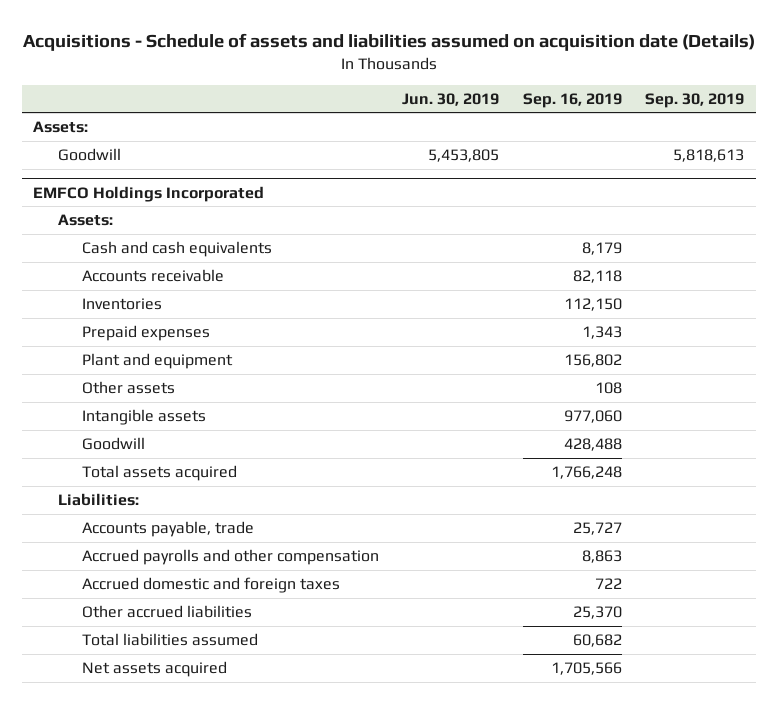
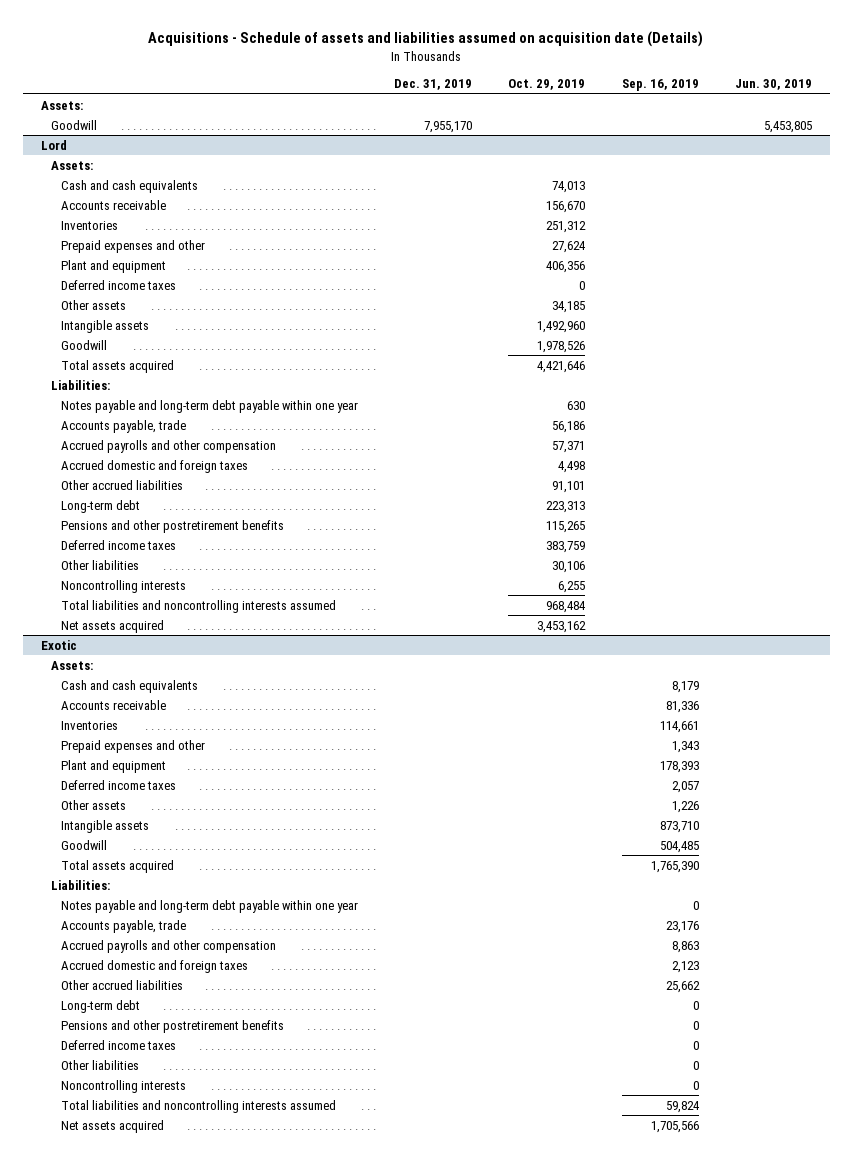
- | Jun. 30, 2019 | Sep. 16, 2019 | Sep. 30, 2019
+ | Dec. 31, 2019 | Oct. 29, 2019 | Sep. 16, 2019 | Jun. 30, 2019
- EMFCO Holdings Incorporated
+ Lord
+ Assets:
+ Cash and cash equivalents | | 74,013 | |
+ Accounts receivable | | 156,670 | |
+ Inventories | | 251,312 | |
+ Prepaid expenses and other | | 27,624 | |
+ Plant and equipment | | 406,356 | |
+ Deferred income taxes | | 0 | |
+ Other assets | | 34,185 | |
+ Intangible assets | | 1,492,960 | |
+ Goodwill | | 1,978,526 | |
+ Total assets acquired | | 4,421,646 | |
+ Liabilities:
+ Notes payable and long-term debt payable within one year | | 630 | |
+ Accounts payable, trade | | 56,186 | |
+ Accrued payrolls and other compensation | | 57,371 | |
+ Accrued domestic and foreign taxes | | 4,498 | |
+ Other accrued liabilities | | 91,101 | |
+ Long-term debt | | 223,313 | |
+ Pensions and other postretirement benefits | | 115,265 | |
+ Deferred income taxes | | 383,759 | |
+ Other liabilities | | 30,106 | |
+ Noncontrolling interests | | 6,255 | |
+ Total liabilities and noncontrolling interests assumed | | 968,484 | |
+ Net assets acquired | | 3,453,162 | |
+ Exotic
- Accounts receivable | | 82,118 |
- Inventories | | 112,150 |
- Prepaid expenses | | 1,343 |
- Plant and equipment | | 156,802 |
- Other assets | | 108 |
- Intangible assets | | 977,060 |
- Goodwill | | 428,488 |
- Total assets acquired | | 1,766,248 |
+ Accounts receivable | | | 81,336 |
+ Inventories | | | 114,661 |
+ Prepaid expenses and other | | | 1,343 |
+ Plant and equipment | | | 178,393 |
+ Deferred income taxes | | | 2,057 |
+ Other assets | | | 1,226 |
+ Intangible assets | | | 873,710 |
+ Goodwill | | | 504,485 |
+ Total assets acquired | | | 1,765,390 |
- Accounts payable, trade | | 25,727 |
+ Notes payable and long-term debt payable within one year | | | 0 |
+ Accounts payable, trade | | | 23,176 |
- Accrued domestic and foreign taxes | | 722 |
- Other accrued liabilities | | 25,370 |
- Total liabilities assumed | | 60,682 |
+ Accrued domestic and foreign taxes | | | 2,123 |
+ Other accrued liabilities | | | 25,662 |
+ Long-term debt | | | 0 |
+ Pensions and other postretirement benefits | | | 0 |
+ Deferred income taxes | | | 0 |
+ Other liabilities | | | 0 |
+ Noncontrolling interests | | | 0 |
+ Total liabilities and noncontrolling interests assumed | | | 59,824 |

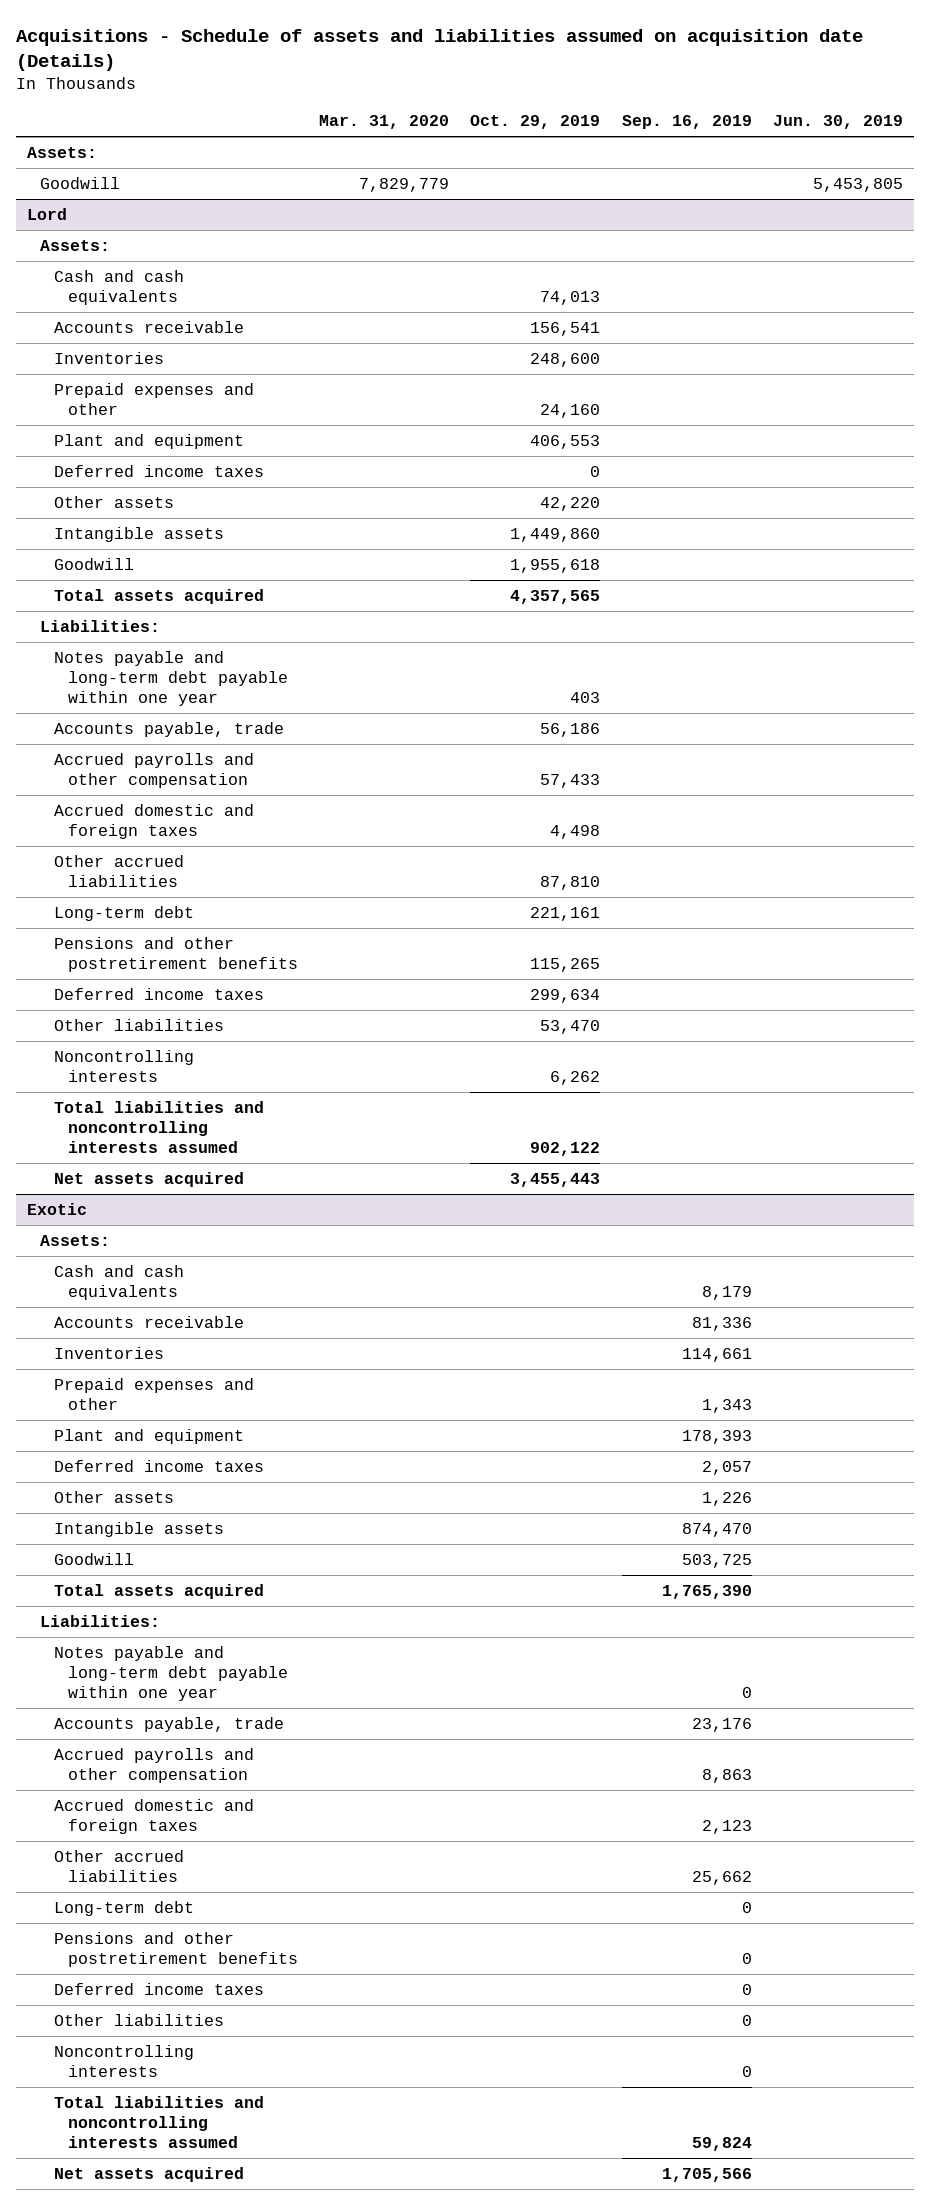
- | Dec. 31, 2019 | Oct. 29, 2019 | Sep. 16, 2019 | Jun. 30, 2019
+ | Mar. 31, 2020 | Oct. 29, 2019 | Sep. 16, 2019 | Jun. 30, 2019
@ Lord
- Accounts receivable | | 156,670 | |
- Inventories | | 251,312 | |
- Prepaid expenses and other | | 27,624 | |
- Plant and equipment | | 406,356 | |
+ Accounts receivable | | 156,541 | |
+ Inventories | | 248,600 | |
+ Prepaid expenses and other | | 24,160 | |
+ Plant and equipment | | 406,553 | |
- Other assets | | 34,185 | |
- Intangible assets | | 1,492,960 | |
- Goodwill | | 1,978,526 | |
- Total assets acquired | | 4,421,646 | |
+ Other assets | | 42,220 | |
+ Intangible assets | | 1,449,860 | |
+ Goodwill | | 1,955,618 | |
+ Total assets acquired | | 4,357,565 | |
- Notes payable and long-term debt payable within one year | | 630 | |
+ Notes payable and long-term debt payable within one year | | 403 | |
- Accrued payrolls and other compensation | | 57,371 | |
+ Accrued payrolls and other compensation | | 57,433 | |
- Other accrued liabilities | | 91,101 | |
- Long-term debt | | 223,313 | |
+ Other accrued liabilities | | 87,810 | |
+ Long-term debt | | 221,161 | |
- Deferred income taxes | | 383,759 | |
- Other liabilities | | 30,106 | |
- Noncontrolling interests | | 6,255 | |
- Total liabilities and noncontrolling interests assumed | | 968,484 | |
- Net assets acquired | | 3,453,162 | |
+ Deferred income taxes | | 299,634 | |
+ Other liabilities | | 53,470 | |
+ Noncontrolling interests | | 6,262 | |
+ Total liabilities and noncontrolling interests assumed | | 902,122 | |
+ Net assets acquired | | 3,455,443 | |
@ Exotic
- Intangible assets | | | 873,710 |
- Goodwill | | | 504,485 |
+ Intangible assets | | | 874,470 |
+ Goodwill | | | 503,725 |

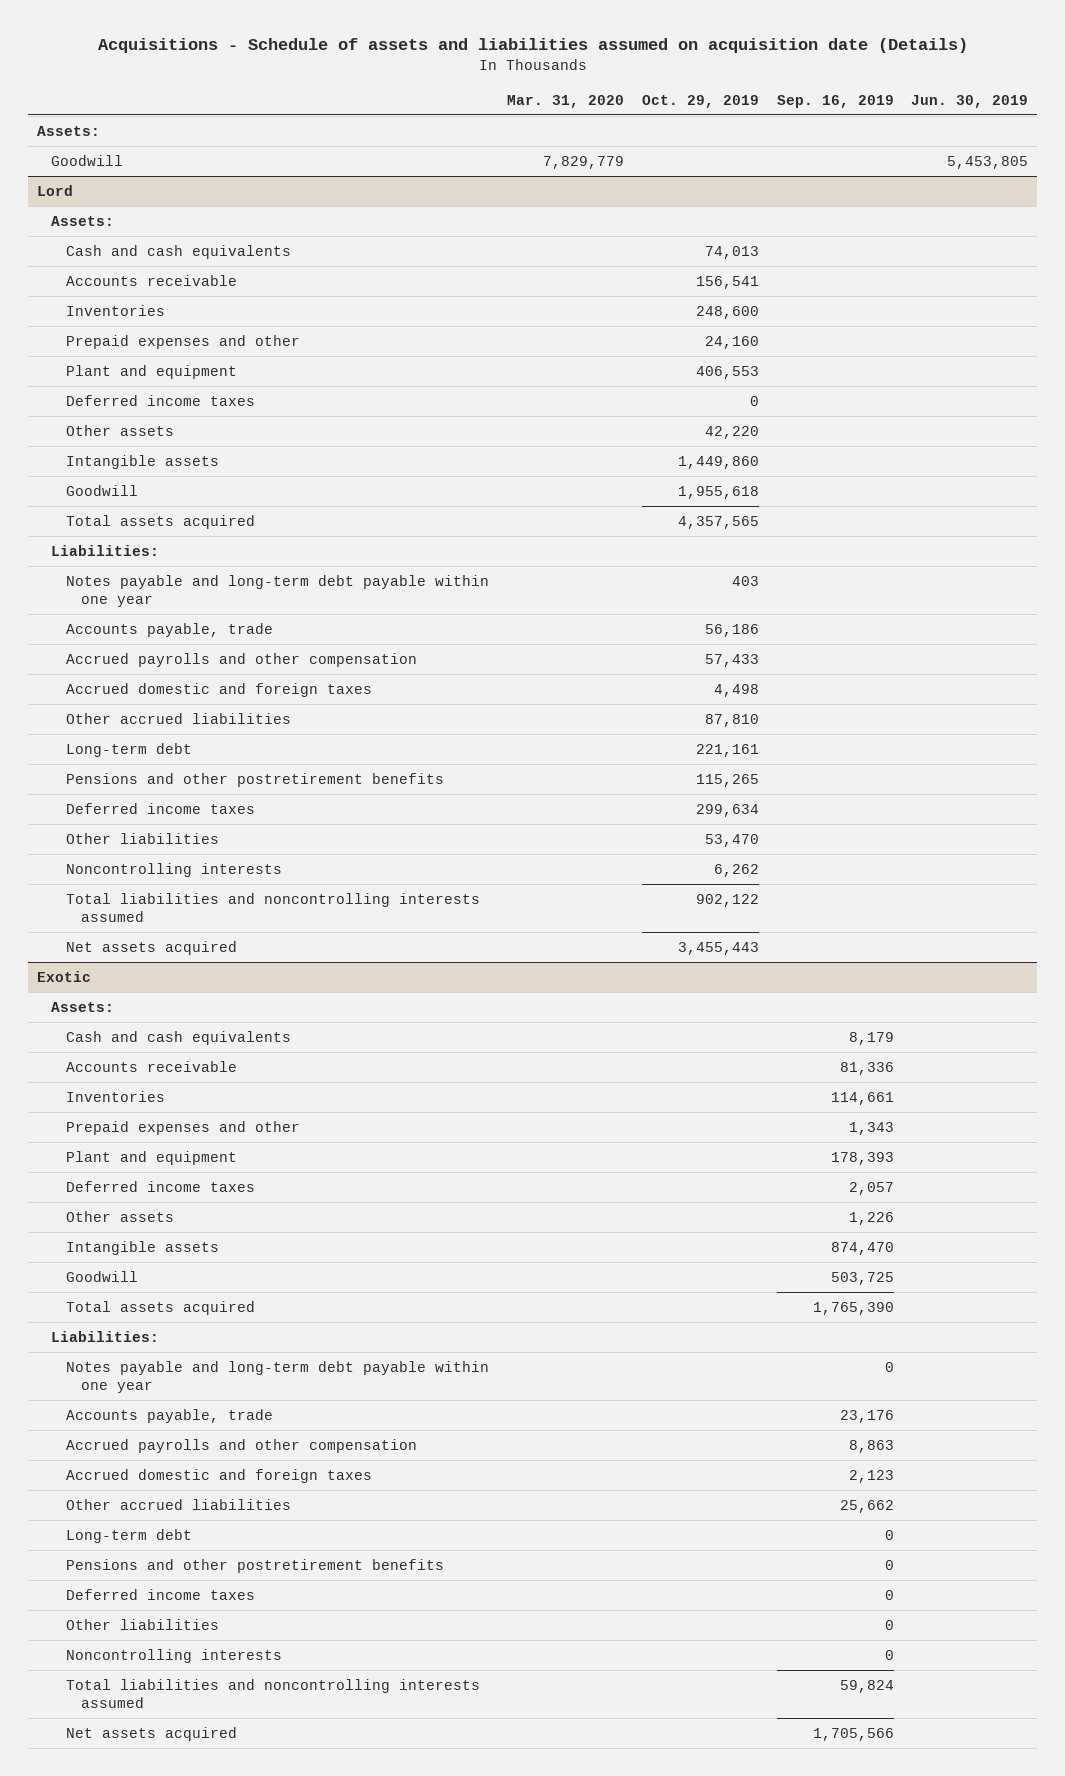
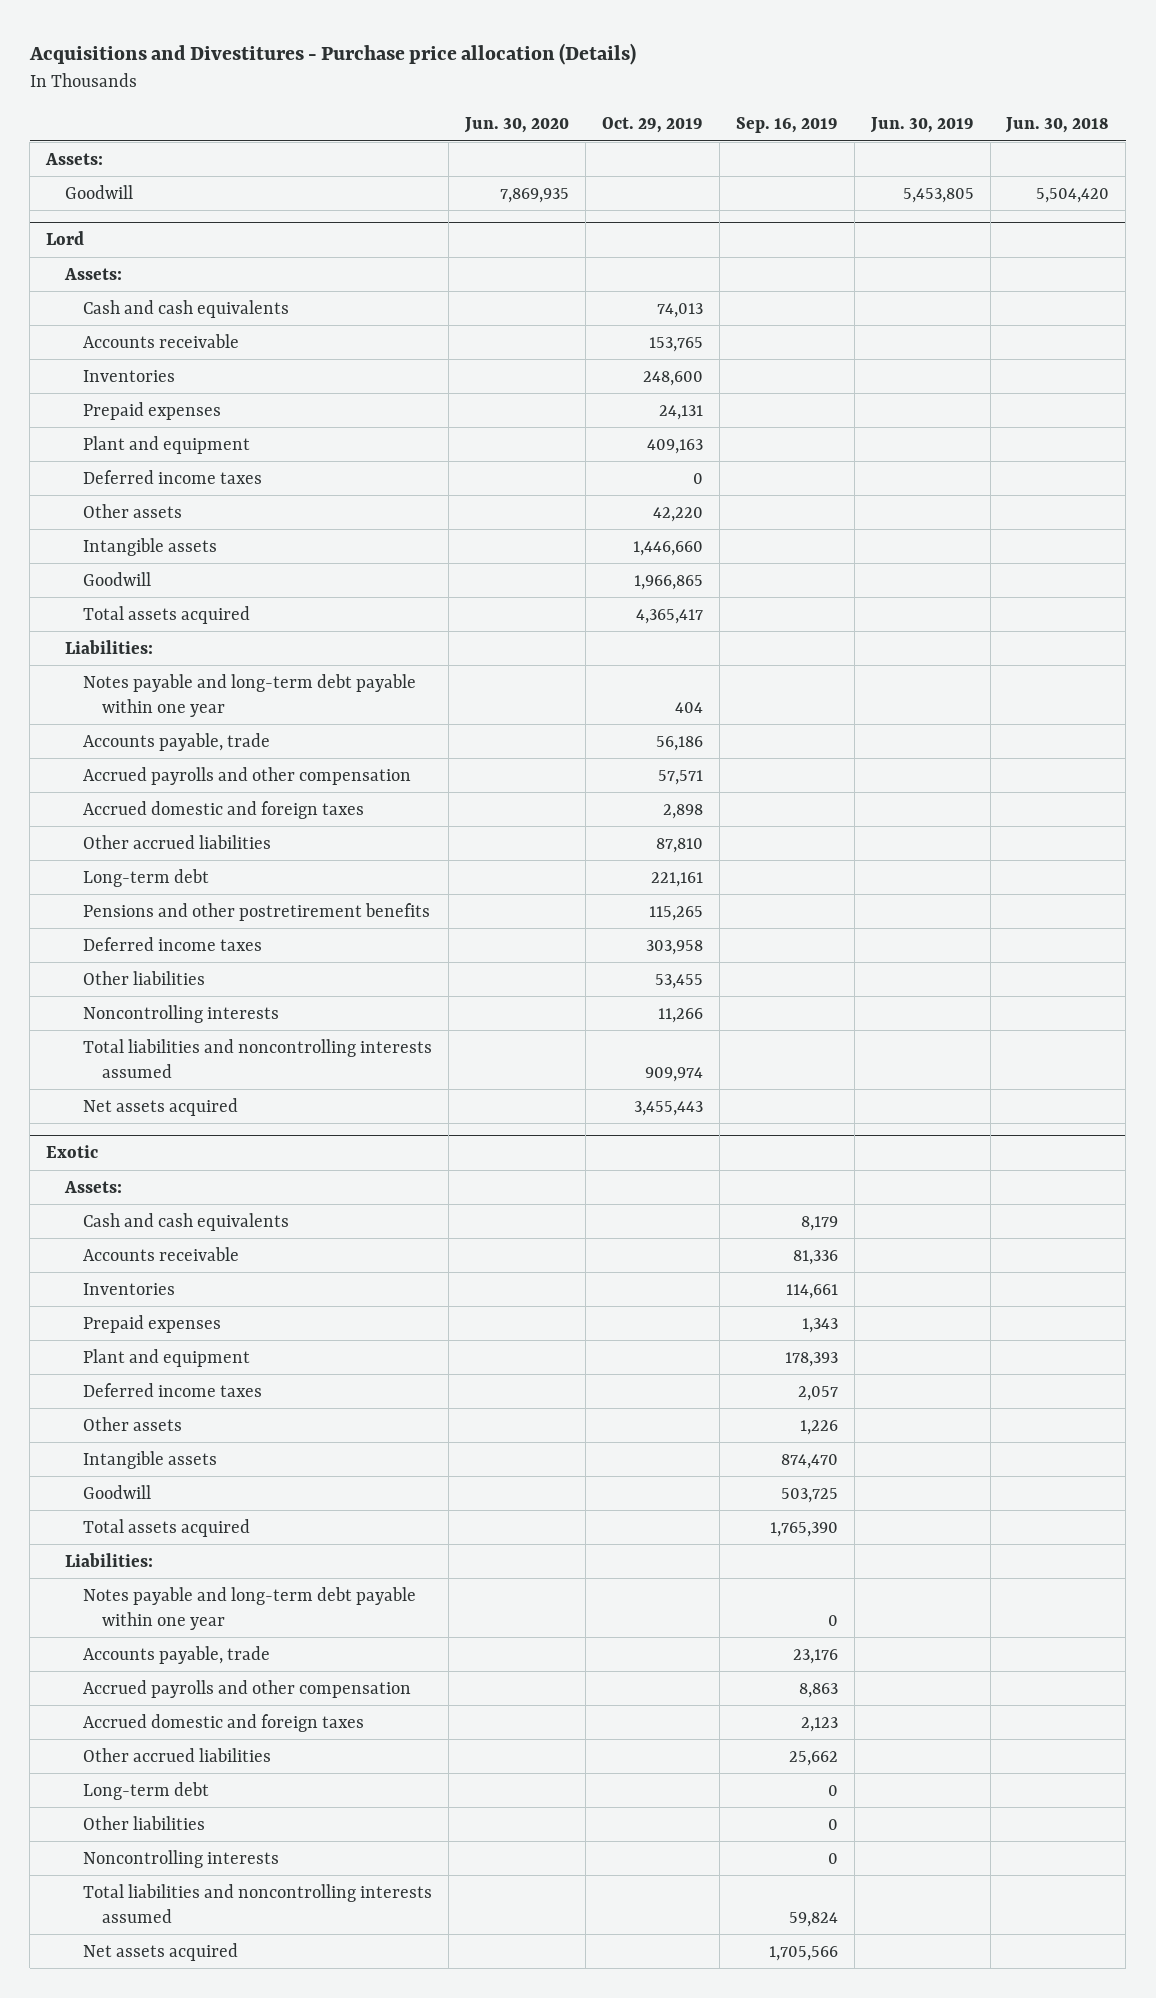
- Acquisitions - Schedule of assets and liabilities assumed on acquisition date (Details)
+ Acquisitions and Divestitures - Purchase price allocation (Details)
- | Mar. 31, 2020 | Oct. 29, 2019 | Sep. 16, 2019 | Jun. 30, 2019
+ | Jun. 30, 2020 | Oct. 29, 2019 | Sep. 16, 2019 | Jun. 30, 2019 | Jun. 30, 2018
@ Lord
- Accounts receivable | | 156,541 | |
+ Accounts receivable | | 153,765 | | |
- Prepaid expenses and other | | 24,160 | |
- Plant and equipment | | 406,553 | |
+ Prepaid expenses | | 24,131 | | |
+ Plant and equipment | | 409,163 | | |
- Intangible assets | | 1,449,860 | |
- Goodwill | | 1,955,618 | |
- Total assets acquired | | 4,357,565 | |
+ Intangible assets | | 1,446,660 | | |
+ Goodwill | | 1,966,865 | | |
+ Total assets acquired | | 4,365,417 | | |
- Notes payable and long-term debt payable within one year | | 403 | |
+ Notes payable and long-term debt payable within one year | | 404 | | |
- Accrued payrolls and other compensation | | 57,433 | |
- Accrued domestic and foreign taxes | | 4,498 | |
+ Accrued payrolls and other compensation | | 57,571 | | |
+ Accrued domestic and foreign taxes | | 2,898 | | |
- Deferred income taxes | | 299,634 | |
- Other liabilities | | 53,470 | |
- Noncontrolling interests | | 6,262 | |
- Total liabilities and noncontrolling interests assumed | | 902,122 | |
+ Deferred income taxes | | 303,958 | | |
+ Other liabilities | | 53,455 | | |
+ Noncontrolling interests | | 11,266 | | |
+ Total liabilities and noncontrolling interests assumed | | 909,974 | | |
@ Exotic
- Prepaid expenses and other | | | 1,343 |
+ Prepaid expenses | | | 1,343 | |
- Pensions and other postretirement benefits | | | 0 |
- Deferred income taxes | | | 0 |

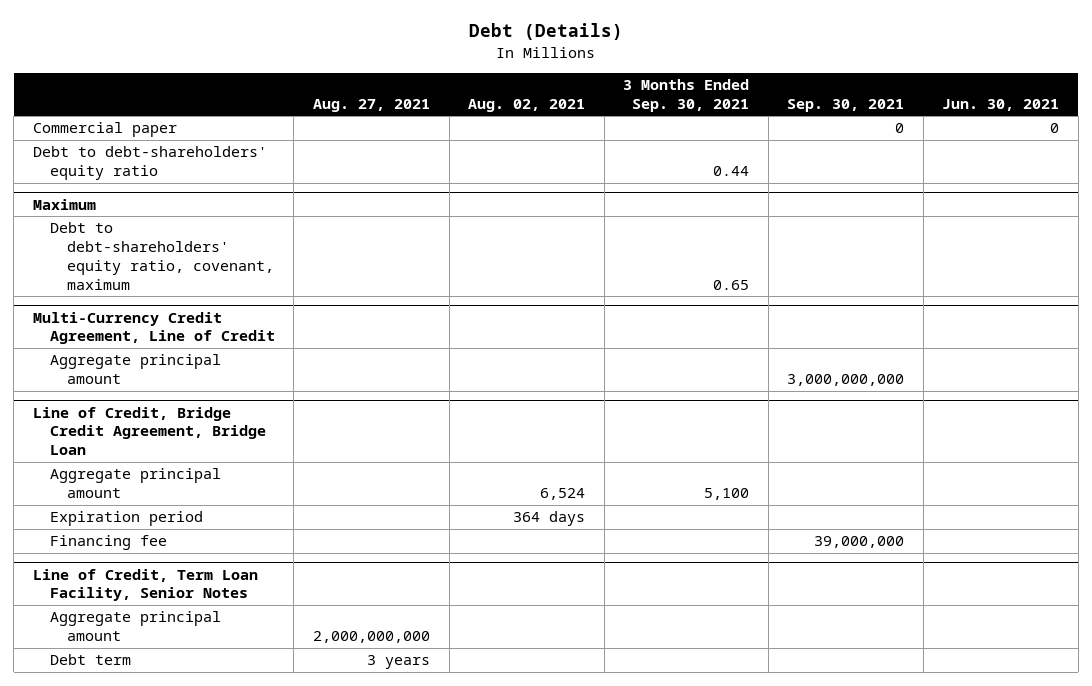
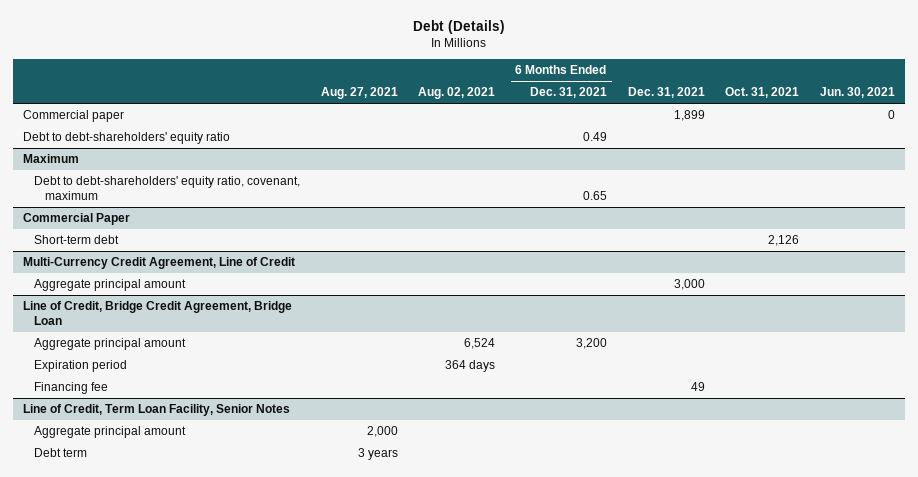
- | Aug. 27, 2021 | Aug. 02, 2021 | 3 Months Ended Sep. 30, 2021 | Sep. 30, 2021 | Jun. 30, 2021
+ | Aug. 27, 2021 | Aug. 02, 2021 | 6 Months Ended Dec. 31, 2021 | Dec. 31, 2021 | Oct. 31, 2021 | Jun. 30, 2021
+ Commercial Paper
+ Short-term debt | | | | | 2,126 |
@ Line of Credit, Term Loan Facility, Senior Notes
- Aggregate principal amount | 2,000,000,000 | | | |
+ Aggregate principal amount | 2,000 | | | | |

